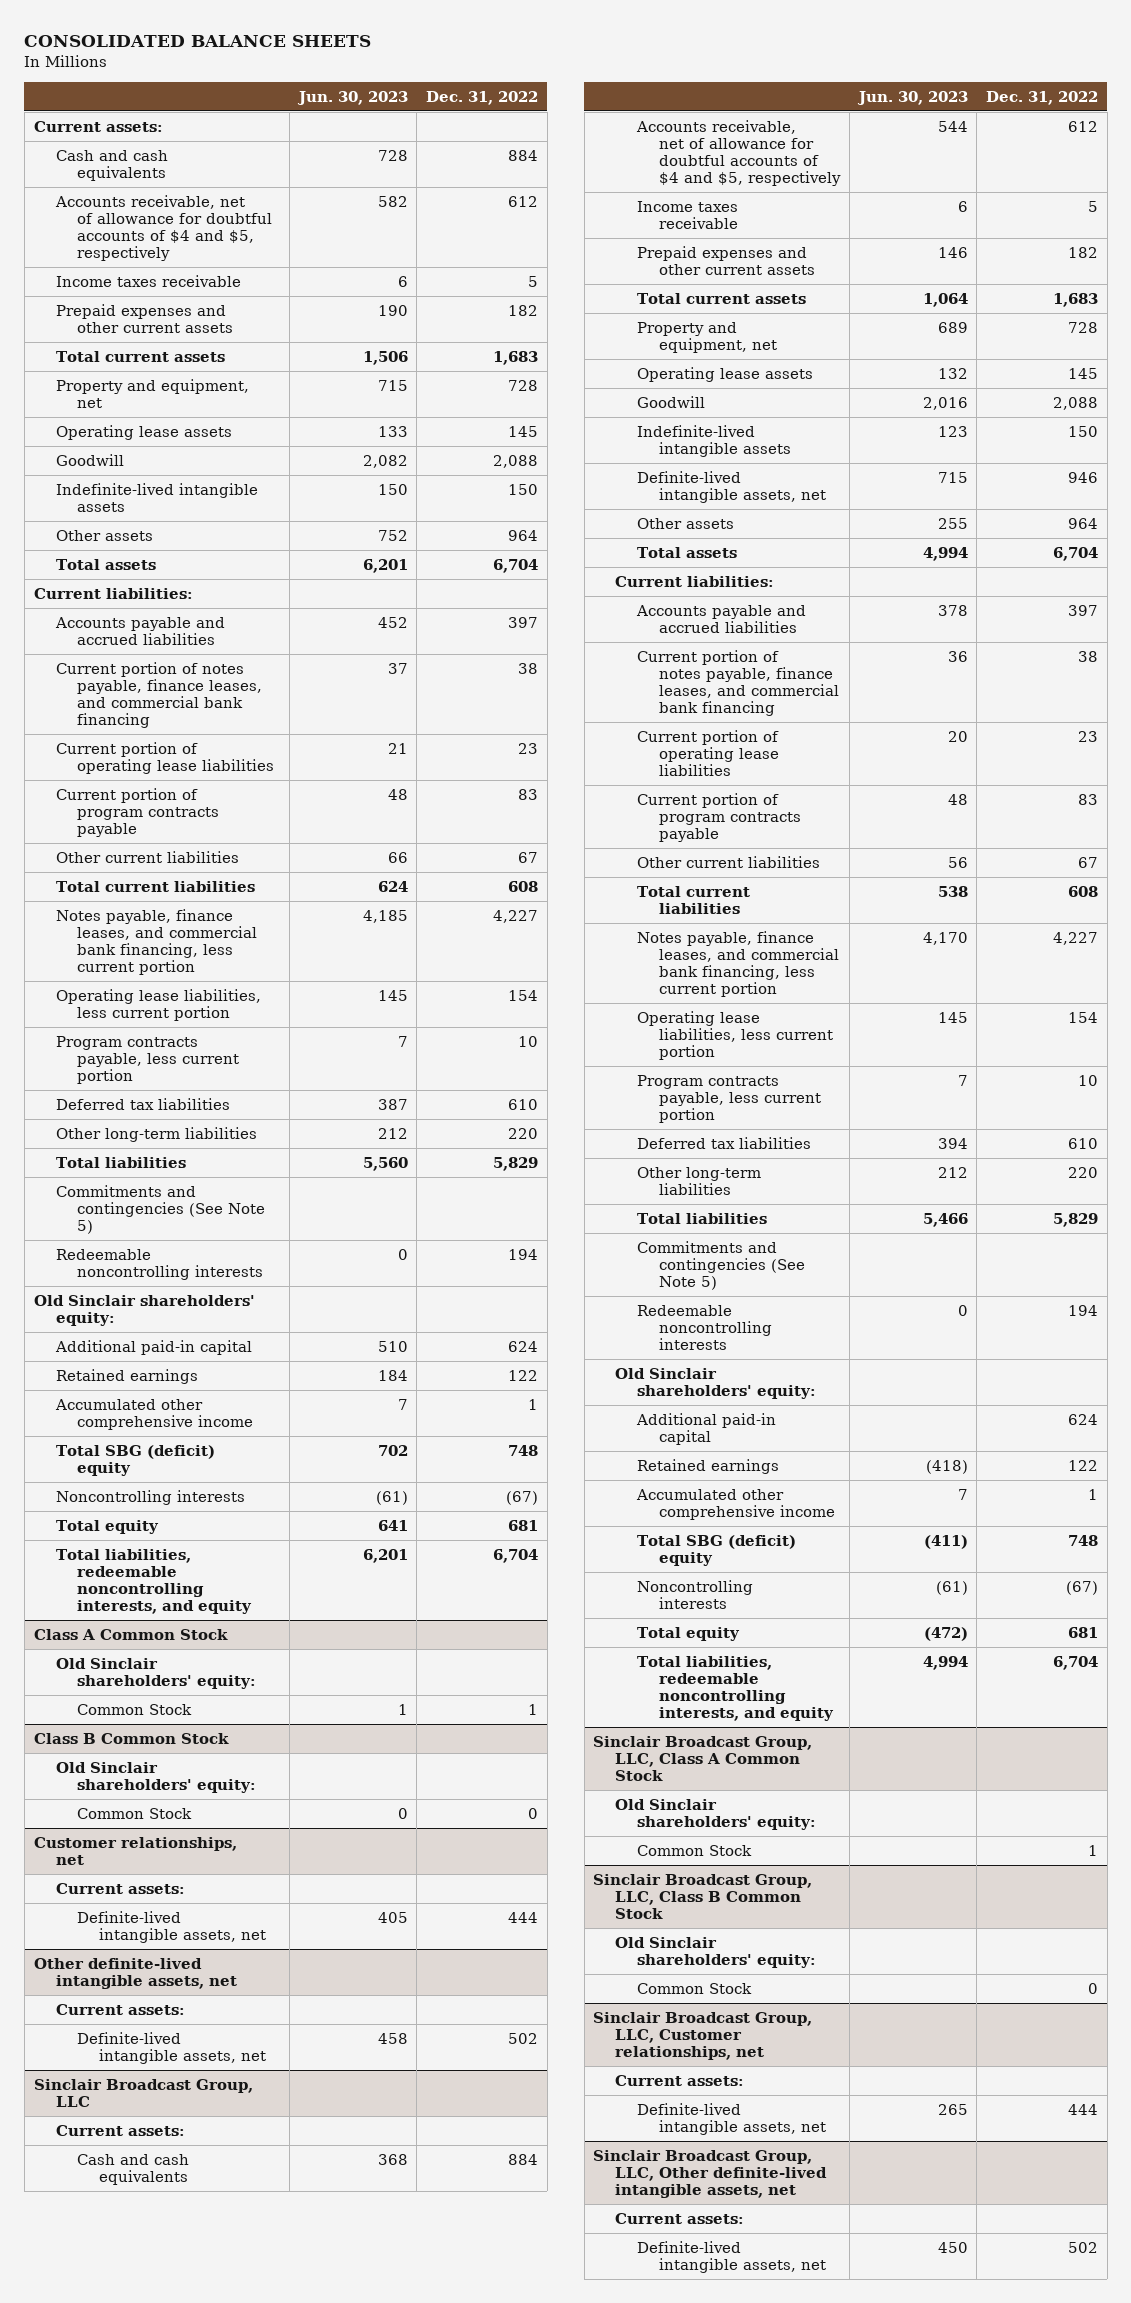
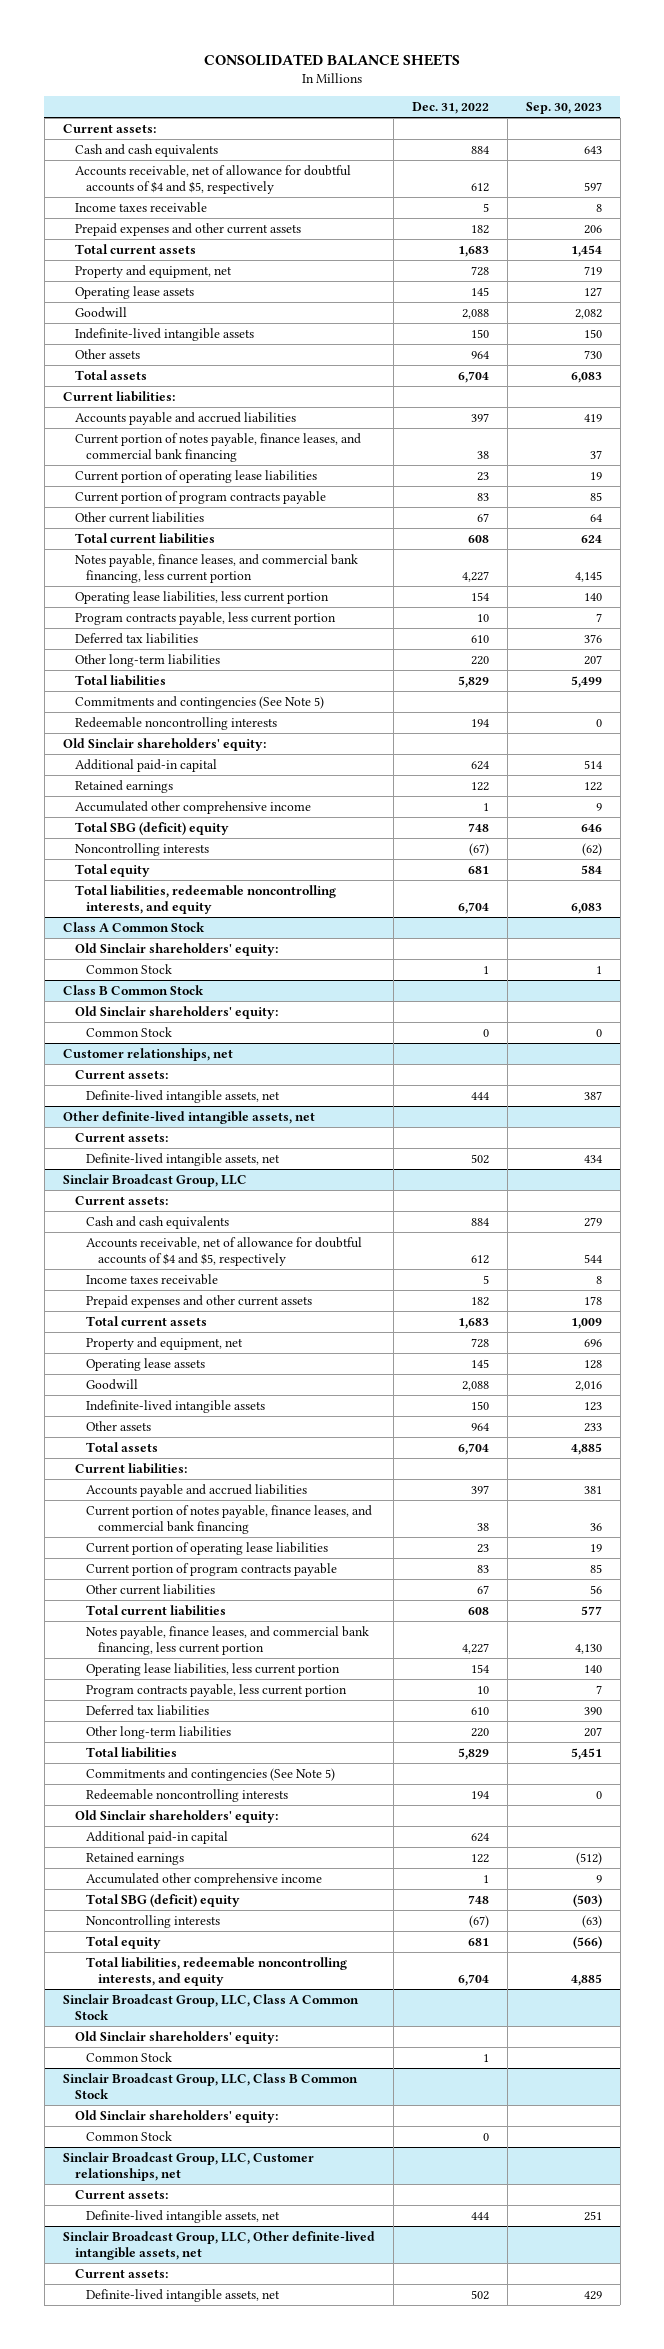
- | Jun. 30, 2023 | Dec. 31, 2022
+ | Dec. 31, 2022 | Sep. 30, 2023
@ Sinclair Broadcast Group, LLC
- Definite-lived intangible assets, net | 715 | 946

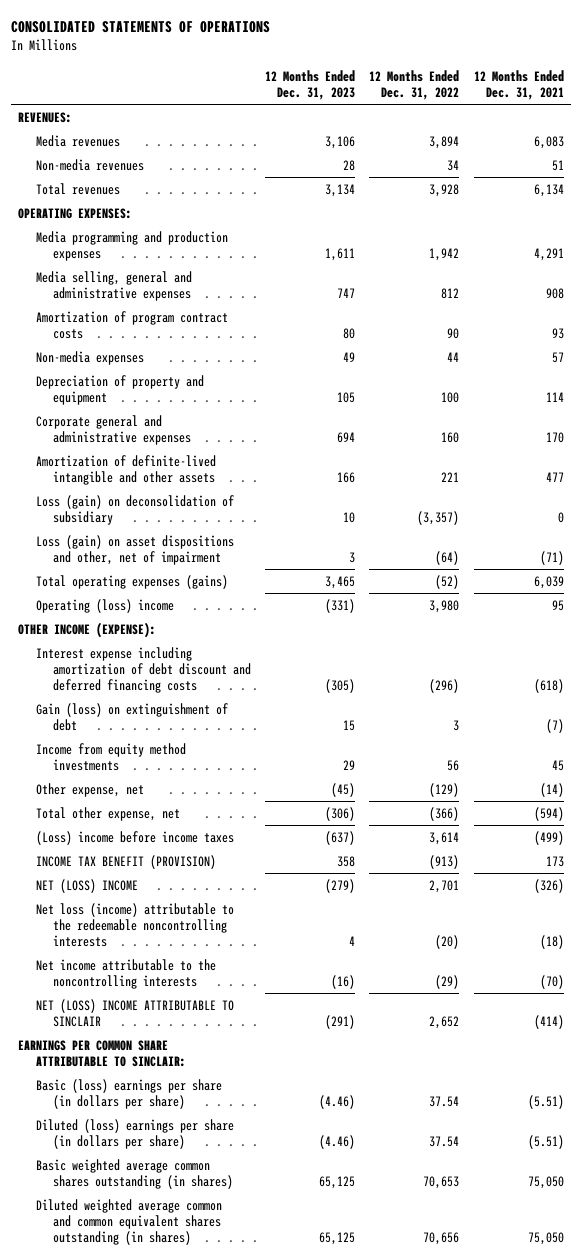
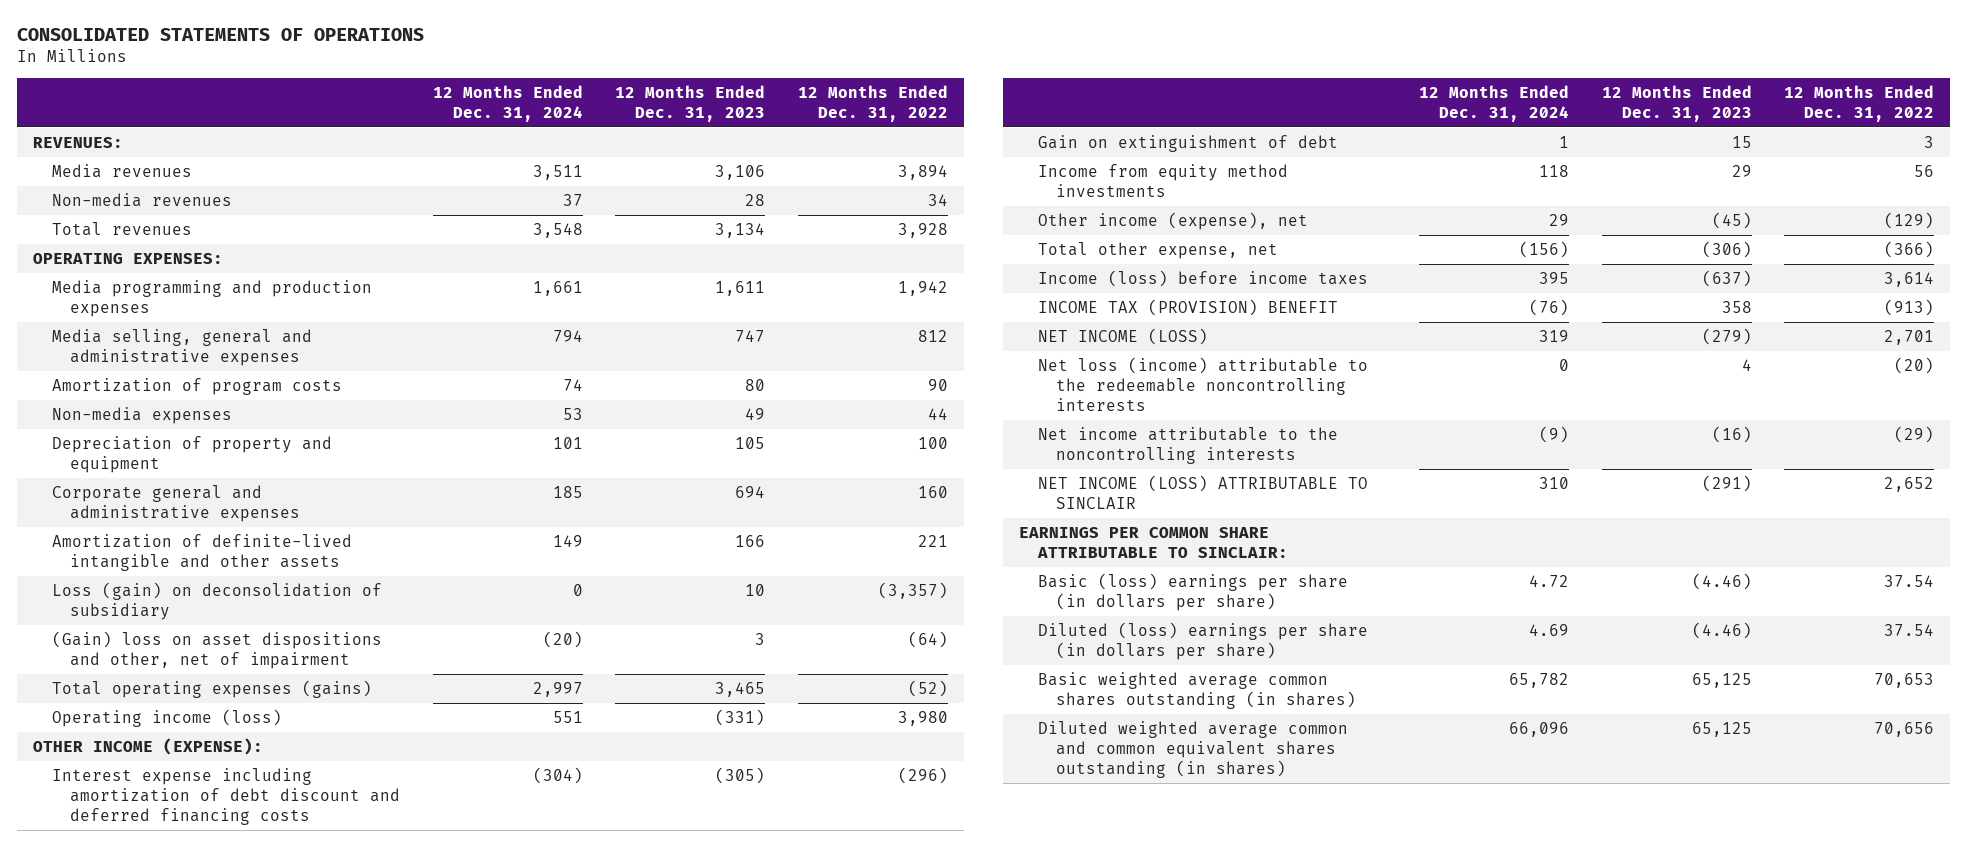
- | 12 Months Ended Dec. 31, 2023 | 12 Months Ended Dec. 31, 2022 | 12 Months Ended Dec. 31, 2021
+ | 12 Months Ended Dec. 31, 2024 | 12 Months Ended Dec. 31, 2023 | 12 Months Ended Dec. 31, 2022
- Amortization of program contract costs | 80 | 90 | 93
+ Amortization of program costs | 74 | 80 | 90
- Loss (gain) on asset dispositions and other, net of impairment | 3 | (64) | (71)
+ (Gain) loss on asset dispositions and other, net of impairment | (20) | 3 | (64)
- Operating (loss) income | (331) | 3,980 | 95
+ Operating income (loss) | 551 | (331) | 3,980
- Gain (loss) on extinguishment of debt | 15 | 3 | (7)
+ Gain on extinguishment of debt | 1 | 15 | 3
- Other expense, net | (45) | (129) | (14)
+ Other income (expense), net | 29 | (45) | (129)
- (Loss) income before income taxes | (637) | 3,614 | (499)
- INCOME TAX BENEFIT (PROVISION) | 358 | (913) | 173
- NET (LOSS) INCOME | (279) | 2,701 | (326)
+ Income (loss) before income taxes | 395 | (637) | 3,614
+ INCOME TAX (PROVISION) BENEFIT | (76) | 358 | (913)
+ NET INCOME (LOSS) | 319 | (279) | 2,701
- NET (LOSS) INCOME ATTRIBUTABLE TO SINCLAIR | (291) | 2,652 | (414)
+ NET INCOME (LOSS) ATTRIBUTABLE TO SINCLAIR | 310 | (291) | 2,652

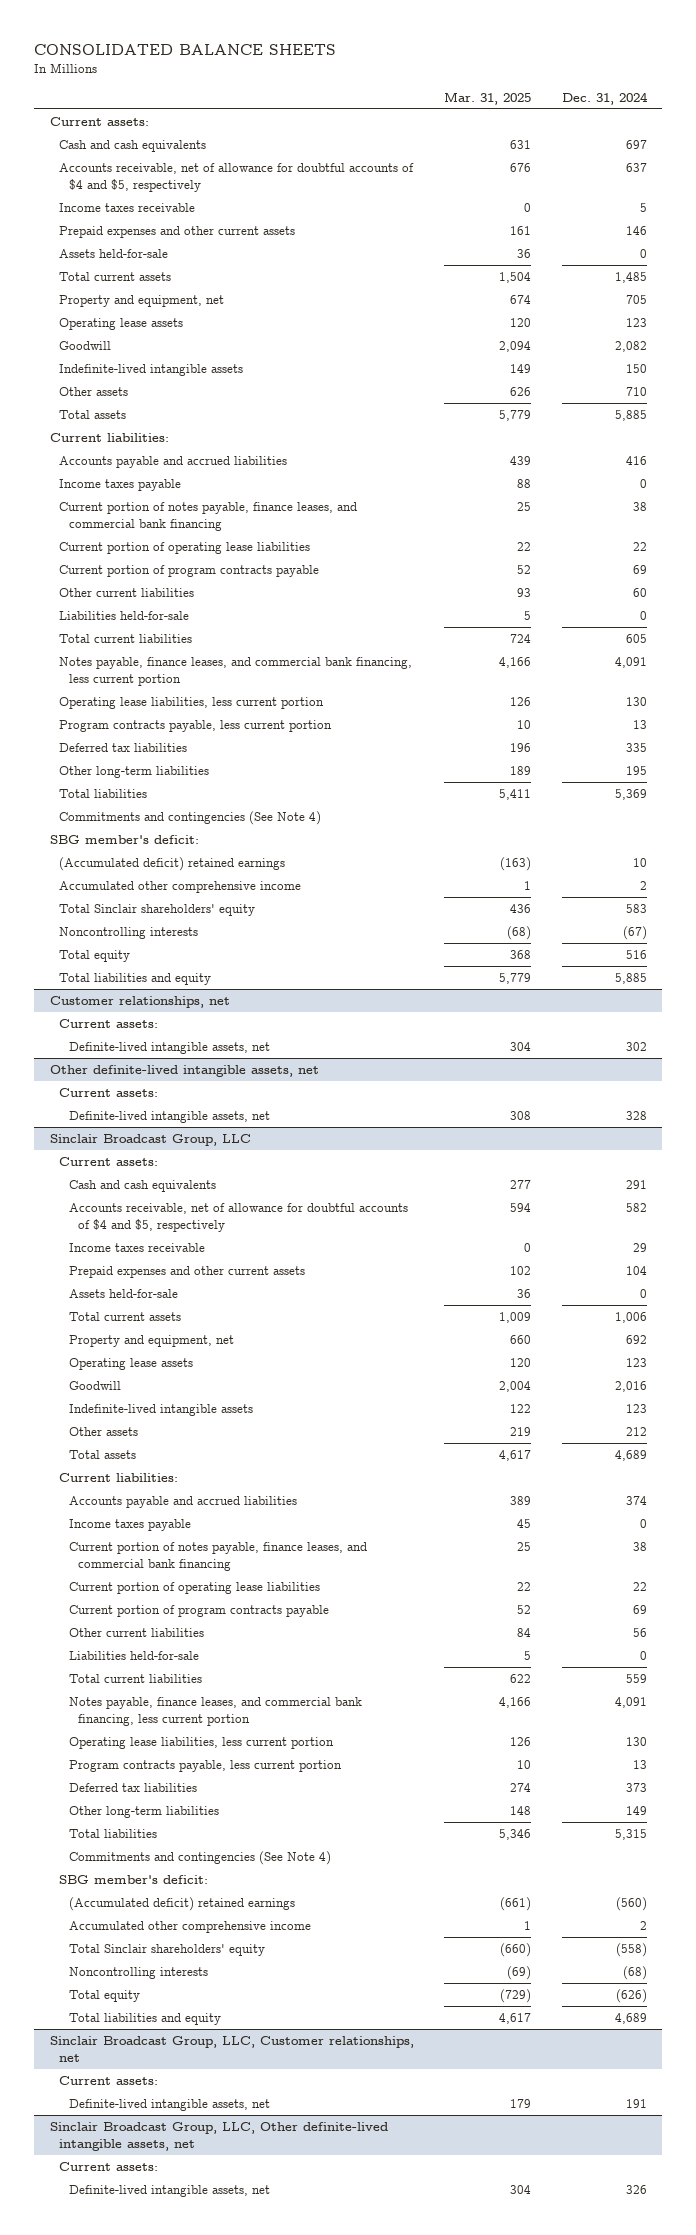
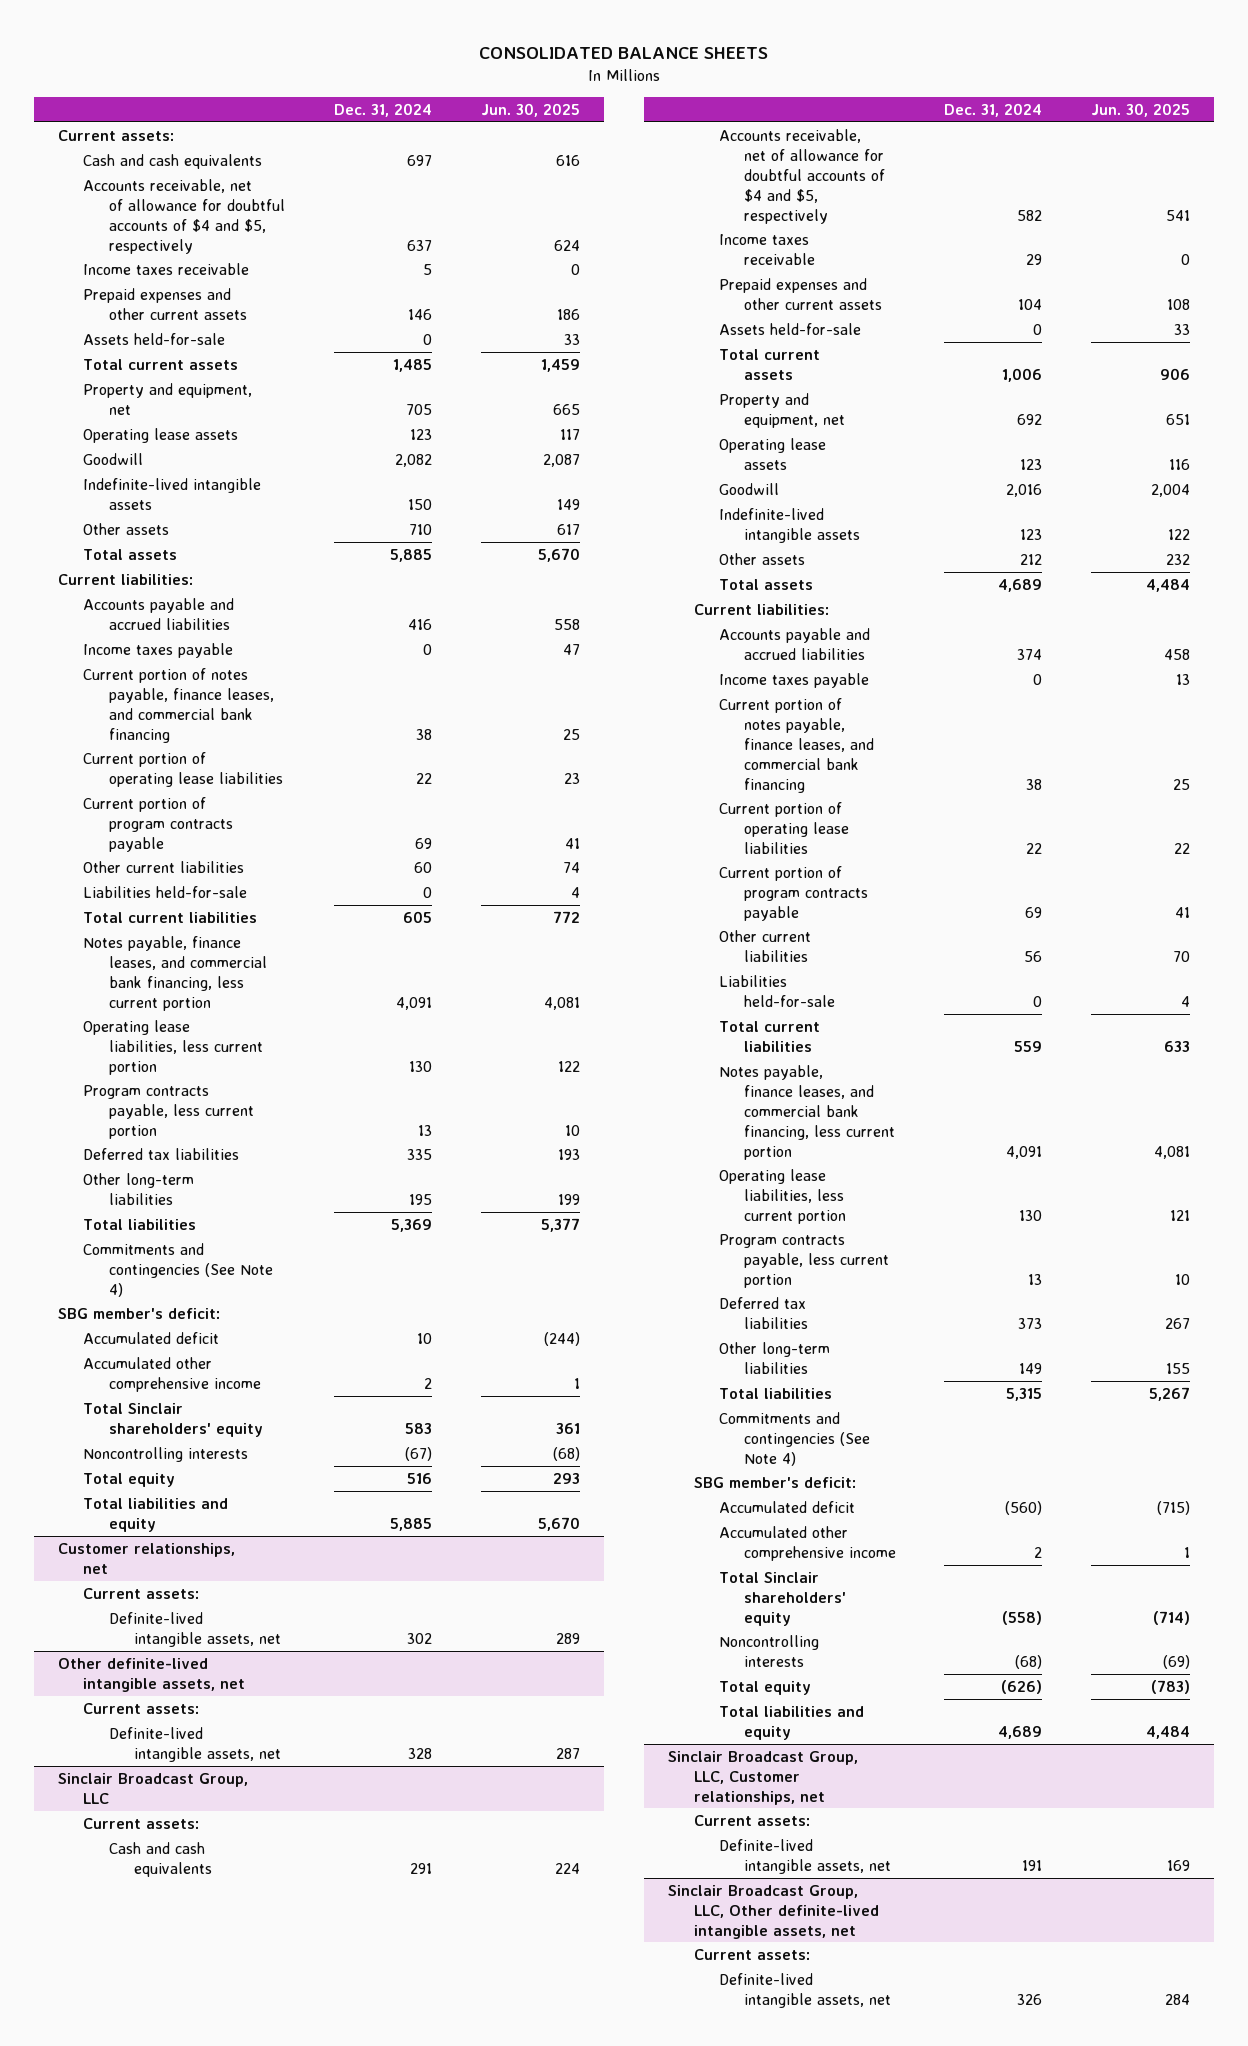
- | Mar. 31, 2025 | Dec. 31, 2024
+ | Dec. 31, 2024 | Jun. 30, 2025
- (Accumulated deficit) retained earnings | (163) | 10
+ Accumulated deficit | 10 | (244)
@ Sinclair Broadcast Group, LLC
- (Accumulated deficit) retained earnings | (661) | (560)
+ Accumulated deficit | (560) | (715)

